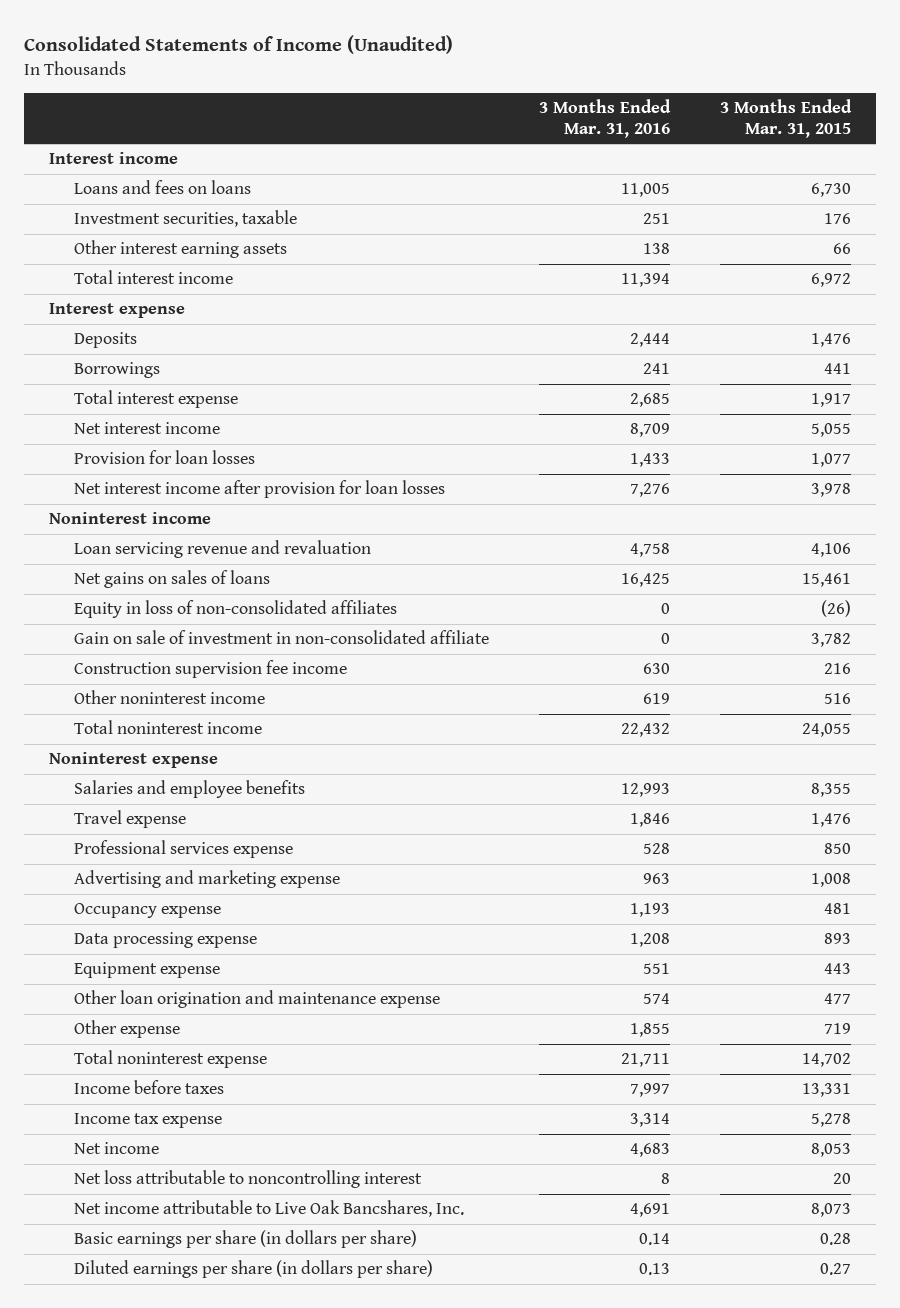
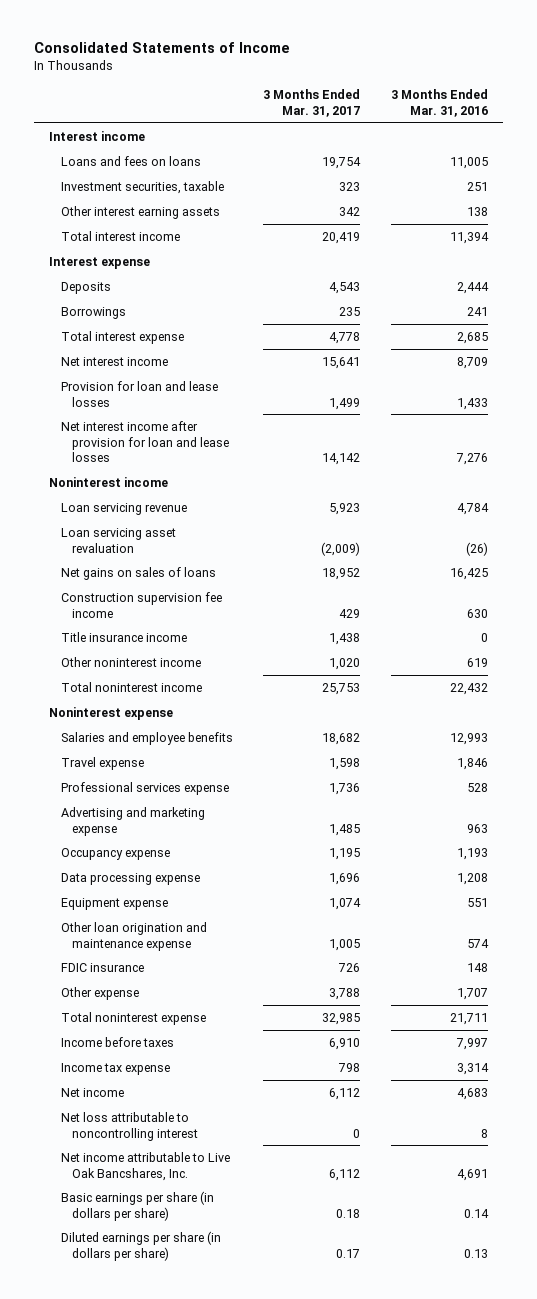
- Consolidated Statements of Income (Unaudited)
+ Consolidated Statements of Income
- | 3 Months Ended Mar. 31, 2016 | 3 Months Ended Mar. 31, 2015
+ | 3 Months Ended Mar. 31, 2017 | 3 Months Ended Mar. 31, 2016
- Provision for loan losses | 1,433 | 1,077
- Net interest income after provision for loan losses | 7,276 | 3,978
+ Provision for loan and lease losses | 1,499 | 1,433
+ Net interest income after provision for loan and lease losses | 14,142 | 7,276
- Loan servicing revenue and revaluation | 4,758 | 4,106
+ Loan servicing revenue | 5,923 | 4,784
+ Loan servicing asset revaluation | (2,009) | (26)
- Equity in loss of non-consolidated affiliates | 0 | (26)
- Gain on sale of investment in non-consolidated affiliate | 0 | 3,782
+ Title insurance income | 1,438 | 0
- Other expense | 1,855 | 719
+ FDIC insurance | 726 | 148
+ Other expense | 3,788 | 1,707

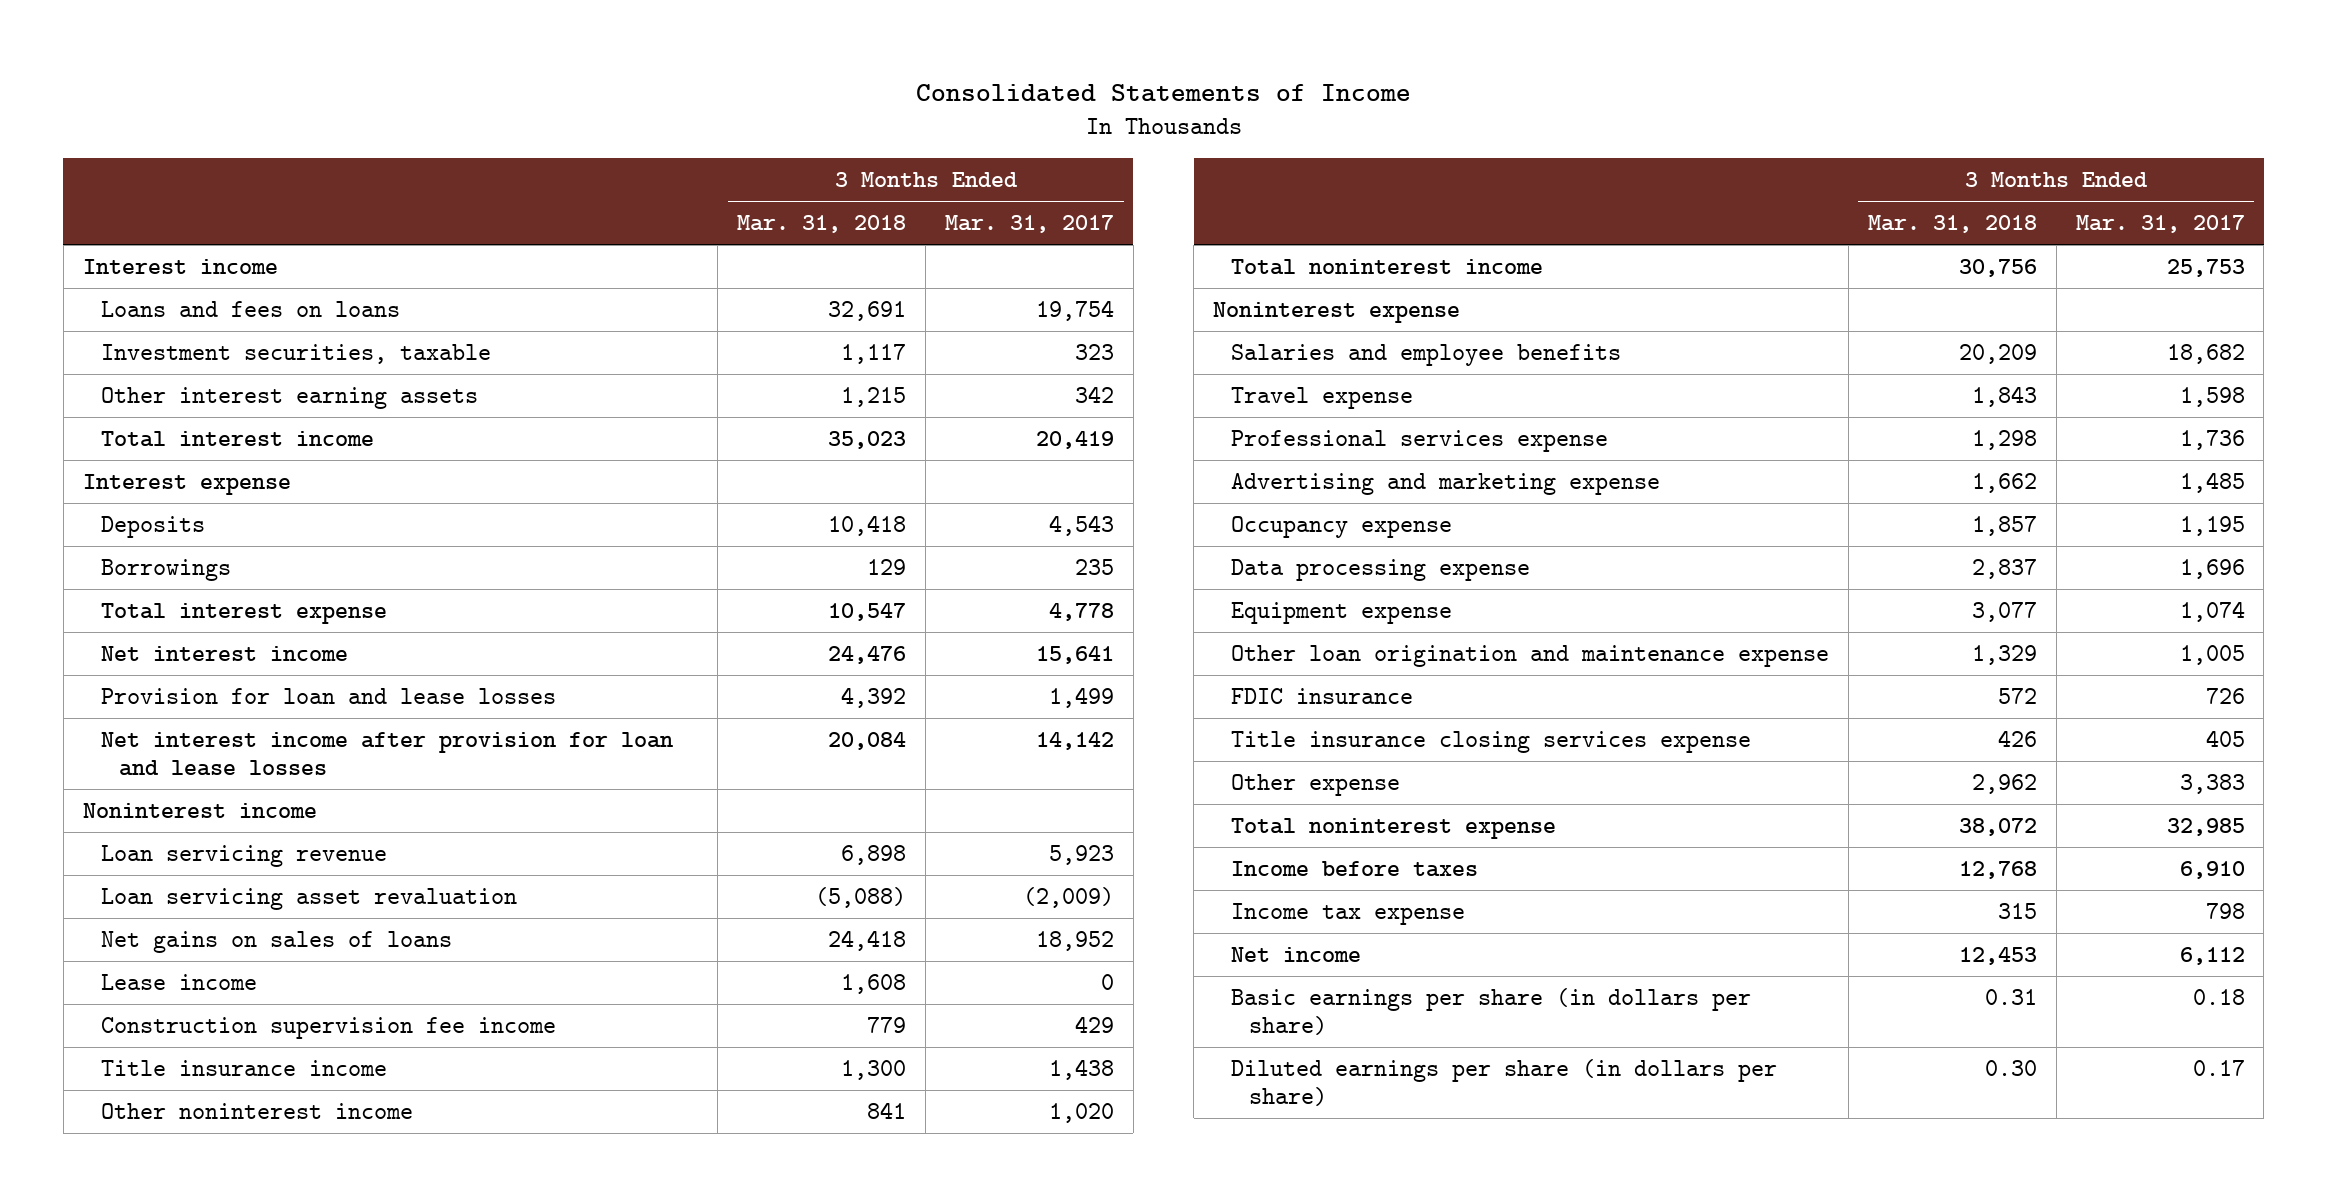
- | 3 Months Ended Mar. 31, 2017 | 3 Months Ended Mar. 31, 2016
+ | 3 Months Ended Mar. 31, 2018 | 3 Months Ended Mar. 31, 2017
+ Lease income | 1,608 | 0
- Other expense | 3,788 | 1,707
+ Title insurance closing services expense | 426 | 405
+ Other expense | 2,962 | 3,383
- Net loss attributable to noncontrolling interest | 0 | 8
- Net income attributable to Live Oak Bancshares, Inc. | 6,112 | 4,691

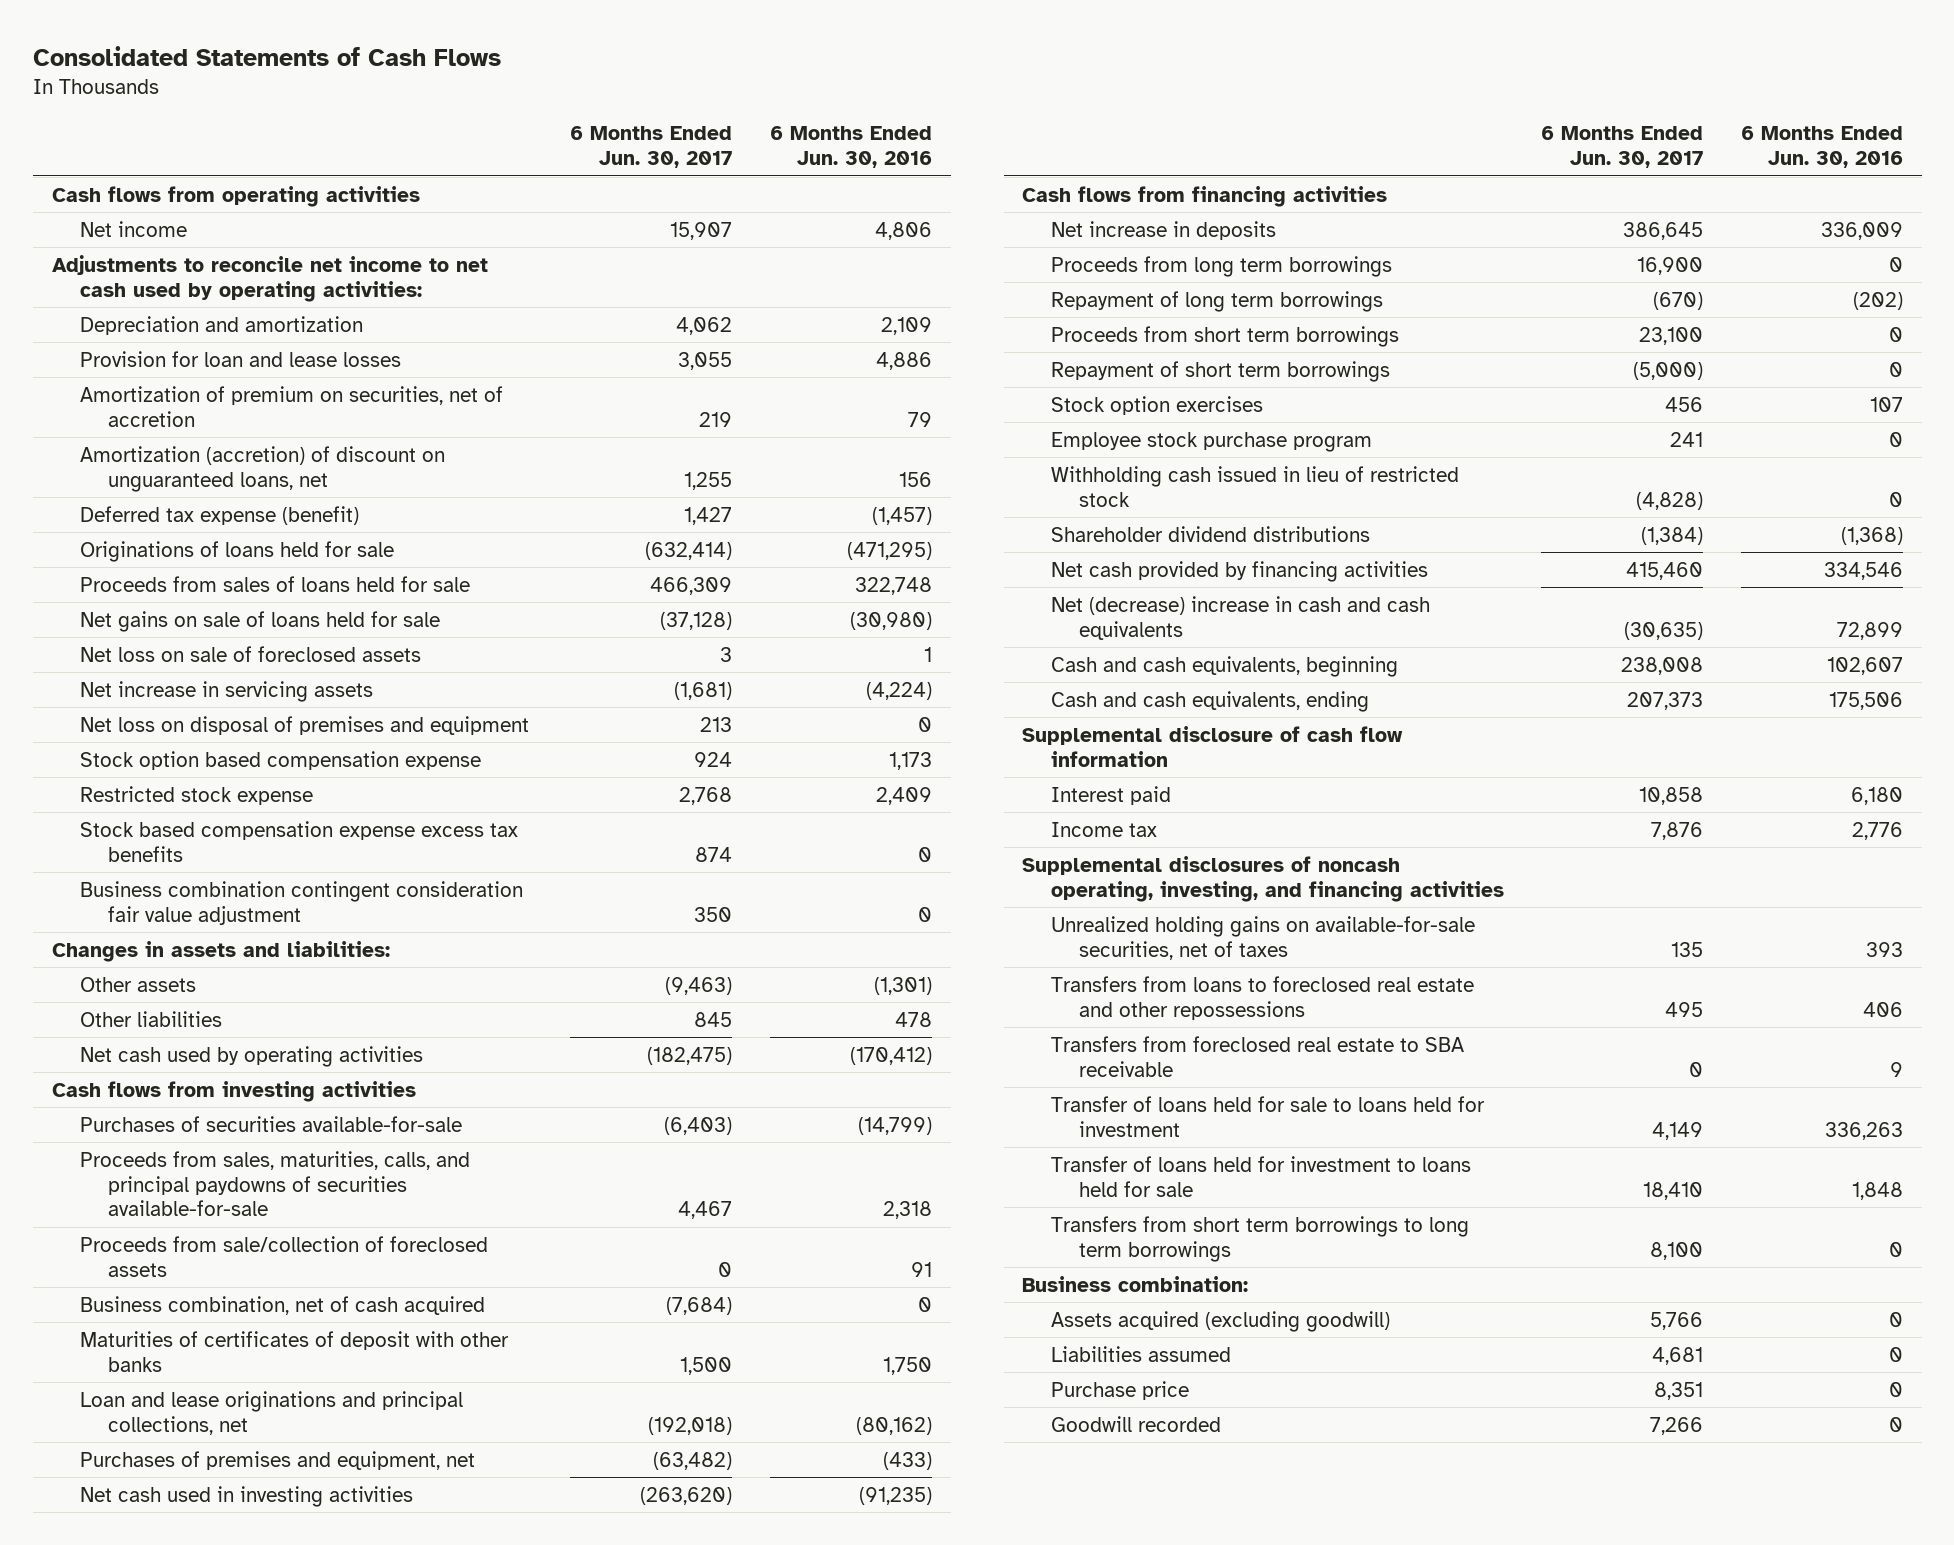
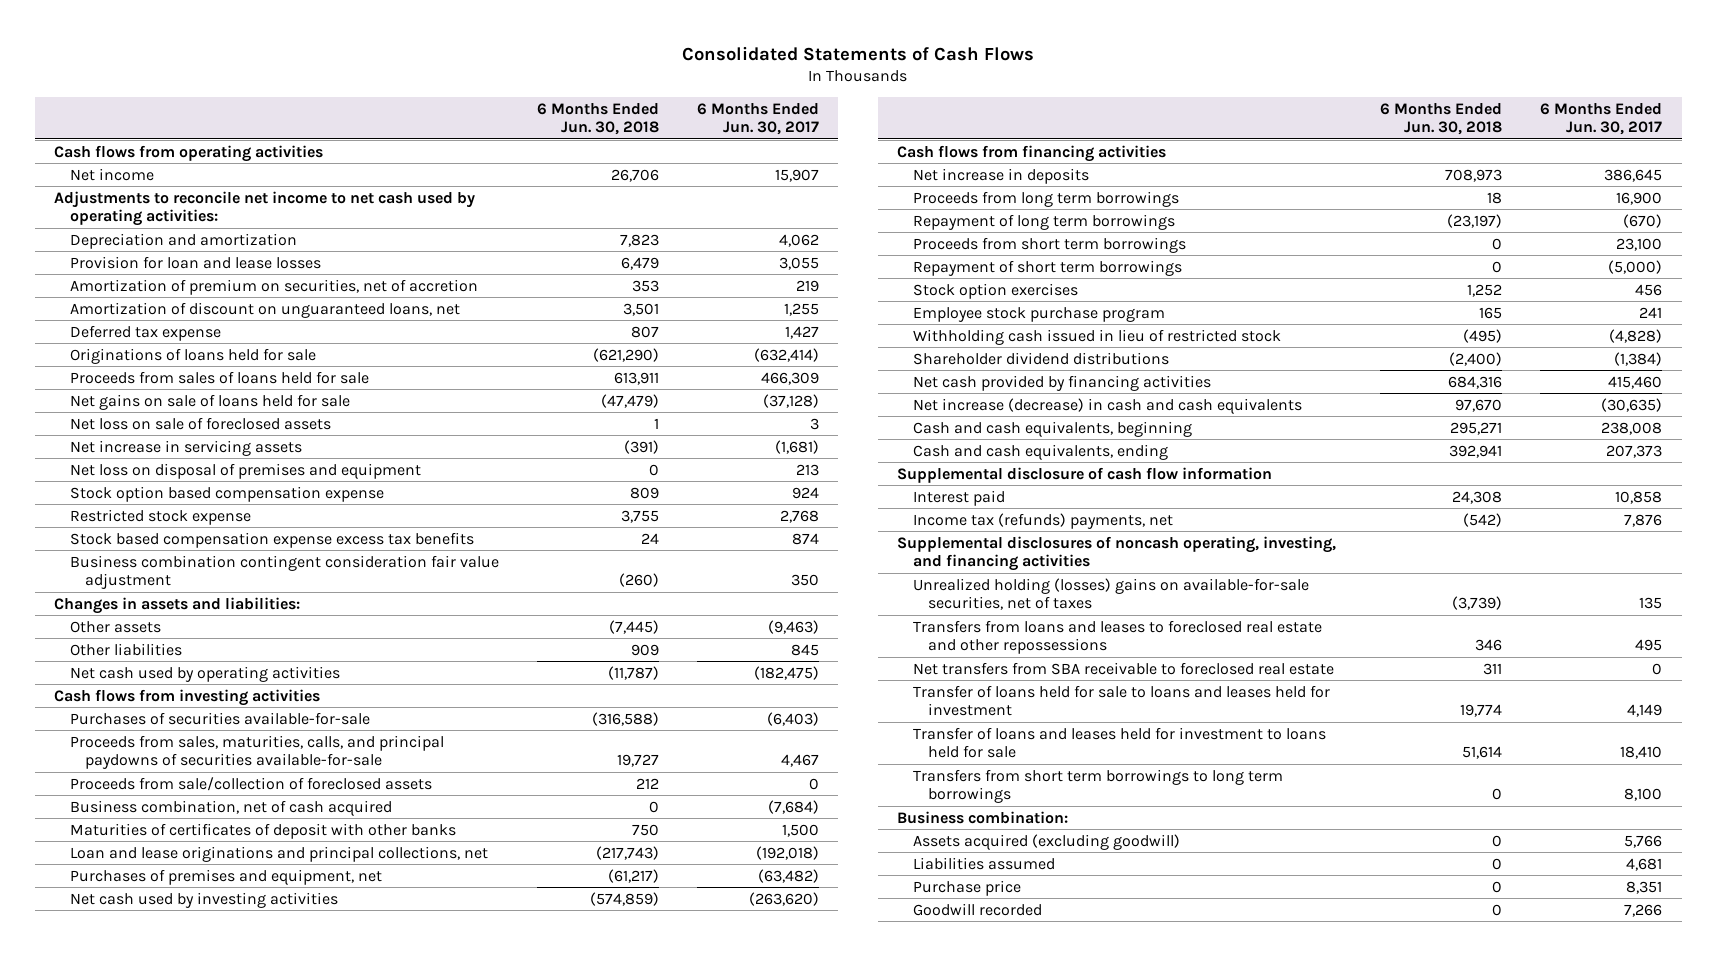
- | 6 Months Ended Jun. 30, 2017 | 6 Months Ended Jun. 30, 2016
+ | 6 Months Ended Jun. 30, 2018 | 6 Months Ended Jun. 30, 2017
- Amortization (accretion) of discount on unguaranteed loans, net | 1,255 | 156
- Deferred tax expense (benefit) | 1,427 | (1,457)
+ Amortization of discount on unguaranteed loans, net | 3,501 | 1,255
+ Deferred tax expense | 807 | 1,427
- Net cash used in investing activities | (263,620) | (91,235)
+ Net cash used by investing activities | (574,859) | (263,620)
- Net (decrease) increase in cash and cash equivalents | (30,635) | 72,899
+ Net increase (decrease) in cash and cash equivalents | 97,670 | (30,635)
- Income tax | 7,876 | 2,776
+ Income tax (refunds) payments, net | (542) | 7,876
- Unrealized holding gains on available-for-sale securities, net of taxes | 135 | 393
- Transfers from loans to foreclosed real estate and other repossessions | 495 | 406
- Transfers from foreclosed real estate to SBA receivable | 0 | 9
- Transfer of loans held for sale to loans held for investment | 4,149 | 336,263
- Transfer of loans held for investment to loans held for sale | 18,410 | 1,848
+ Unrealized holding (losses) gains on available-for-sale securities, net of taxes | (3,739) | 135
+ Transfers from loans and leases to foreclosed real estate and other repossessions | 346 | 495
+ Net transfers from SBA receivable to foreclosed real estate | 311 | 0
+ Transfer of loans held for sale to loans and leases held for investment | 19,774 | 4,149
+ Transfer of loans and leases held for investment to loans held for sale | 51,614 | 18,410

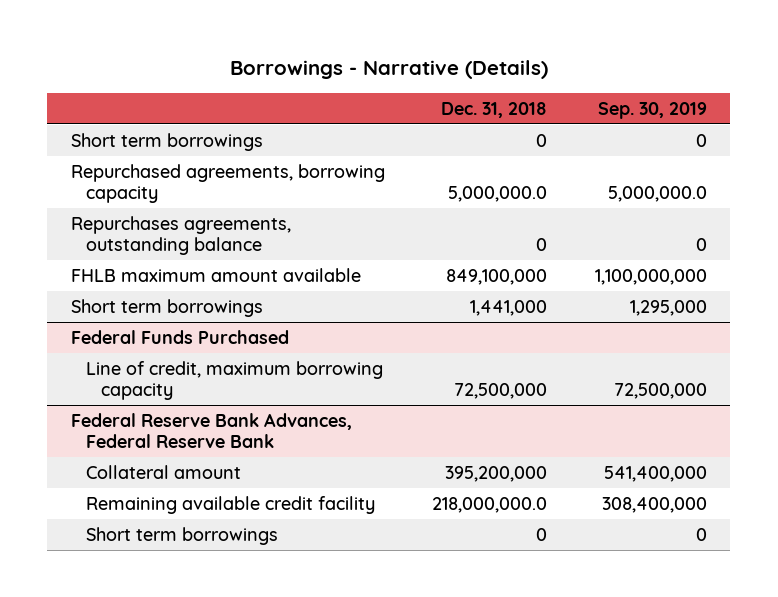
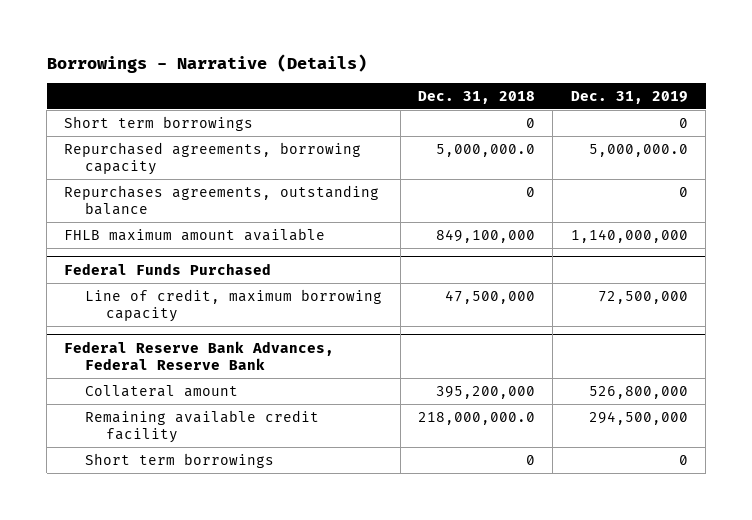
- | Dec. 31, 2018 | Sep. 30, 2019
+ | Dec. 31, 2018 | Dec. 31, 2019
- Short term borrowings | 1,441,000 | 1,295,000
@ Federal Funds Purchased
- Line of credit, maximum borrowing capacity | 72,500,000 | 72,500,000
+ Line of credit, maximum borrowing capacity | 47,500,000 | 72,500,000

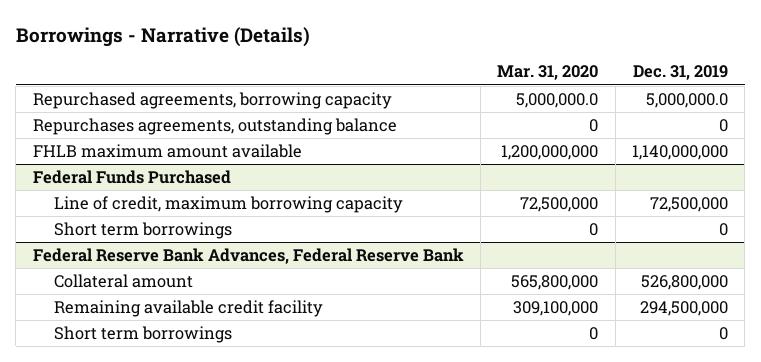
- | Dec. 31, 2018 | Dec. 31, 2019
+ | Mar. 31, 2020 | Dec. 31, 2019
- Short term borrowings | 0 | 0
@ Federal Funds Purchased
+ Short term borrowings | 0 | 0

